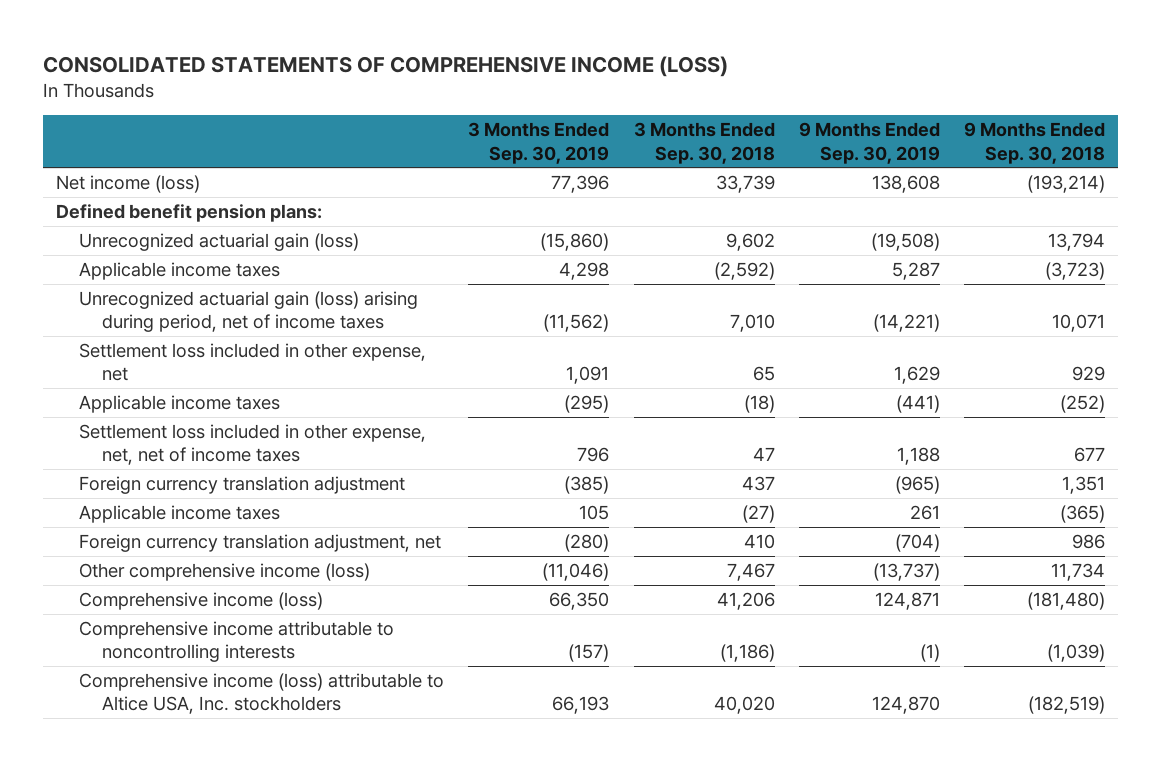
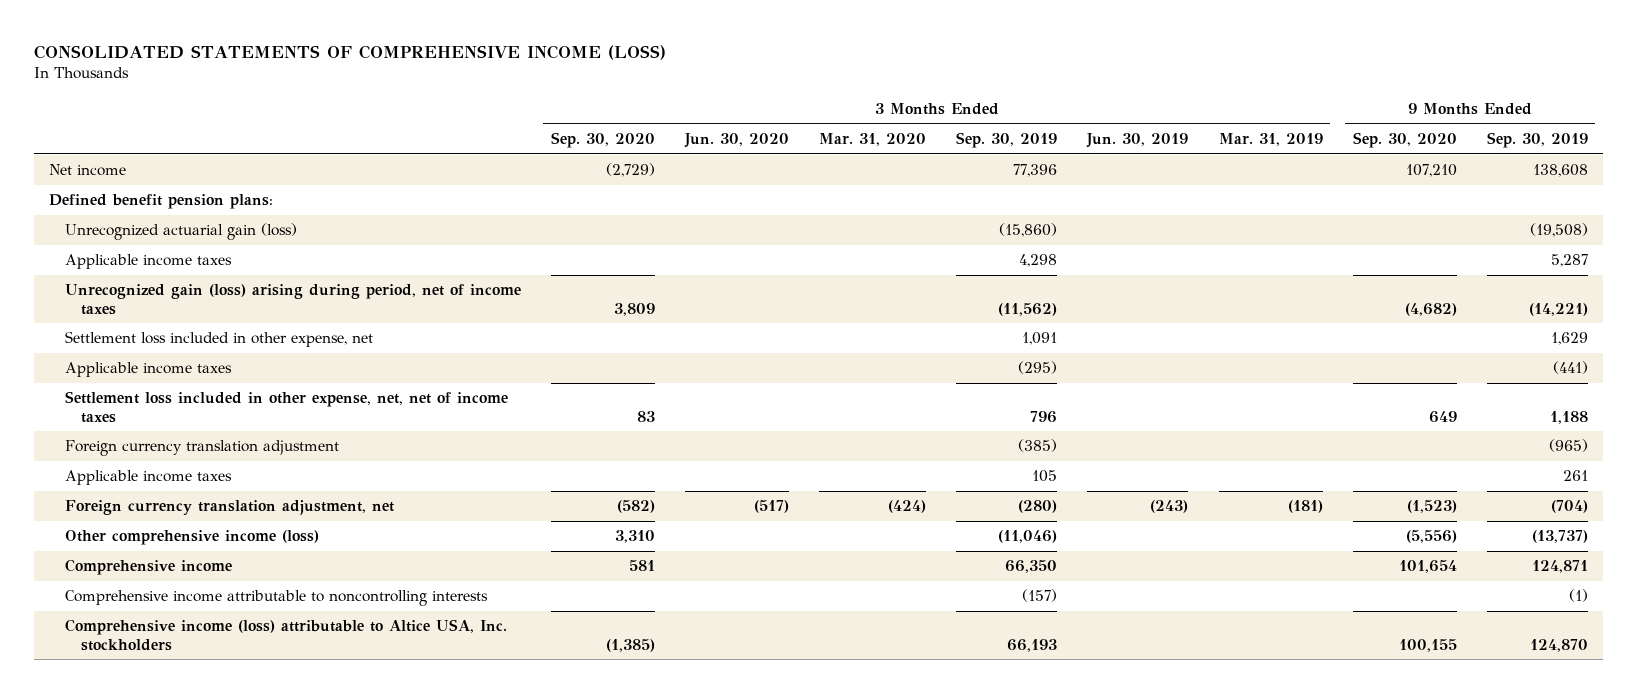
- | 3 Months Ended Sep. 30, 2019 | 3 Months Ended Sep. 30, 2018 | 9 Months Ended Sep. 30, 2019 | 9 Months Ended Sep. 30, 2018
+ | 3 Months Ended Sep. 30, 2020 | 3 Months Ended Jun. 30, 2020 | 3 Months Ended Mar. 31, 2020 | 3 Months Ended Sep. 30, 2019 | 3 Months Ended Jun. 30, 2019 | 3 Months Ended Mar. 31, 2019 | 9 Months Ended Sep. 30, 2020 | 9 Months Ended Sep. 30, 2019
- Net income (loss) | 77,396 | 33,739 | 138,608 | (193,214)
+ Net income | (2,729) | | | 77,396 | | | 107,210 | 138,608
- Unrecognized actuarial gain (loss) arising during period, net of income taxes | (11,562) | 7,010 | (14,221) | 10,071
+ Unrecognized gain (loss) arising during period, net of income taxes | 3,809 | | | (11,562) | | | (4,682) | (14,221)
- Comprehensive income (loss) | 66,350 | 41,206 | 124,871 | (181,480)
+ Comprehensive income | 581 | | | 66,350 | | | 101,654 | 124,871

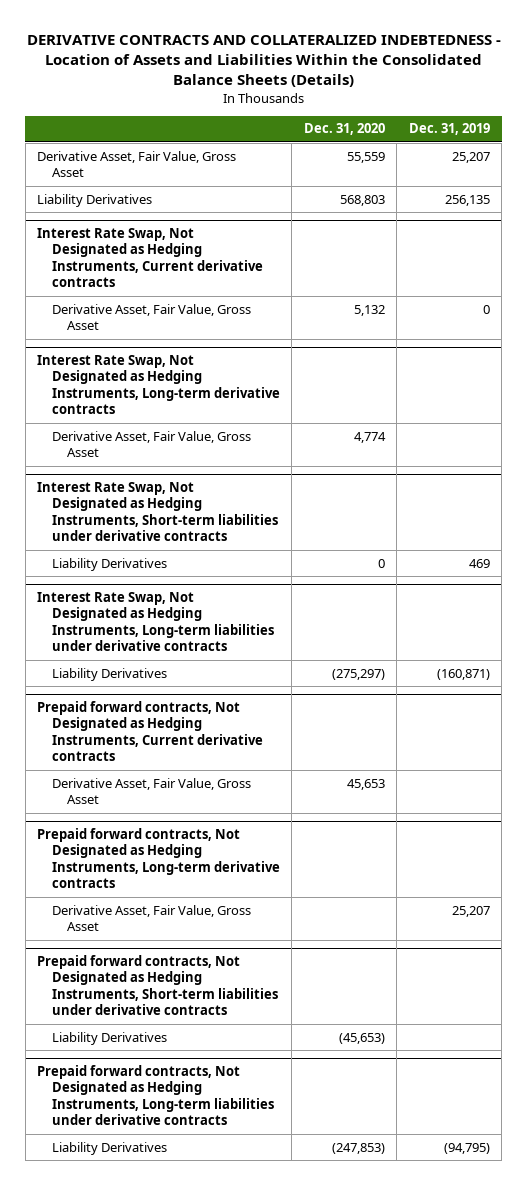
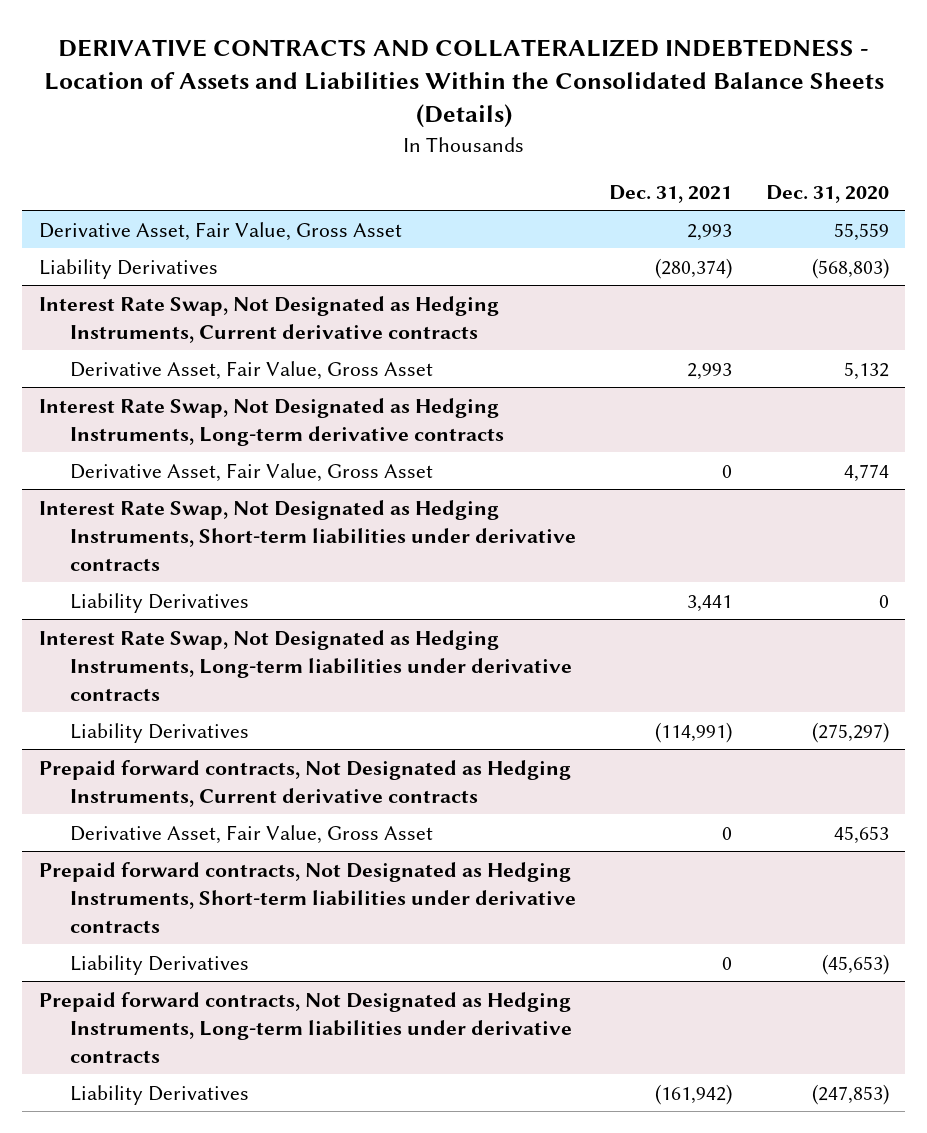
- | Dec. 31, 2020 | Dec. 31, 2019
+ | Dec. 31, 2021 | Dec. 31, 2020
- Liability Derivatives | 568,803 | 256,135
+ Liability Derivatives | (280,374) | (568,803)
- Prepaid forward contracts, Not Designated as Hedging Instruments, Long-term derivative contracts
- Derivative Asset, Fair Value, Gross Asset | | 25,207

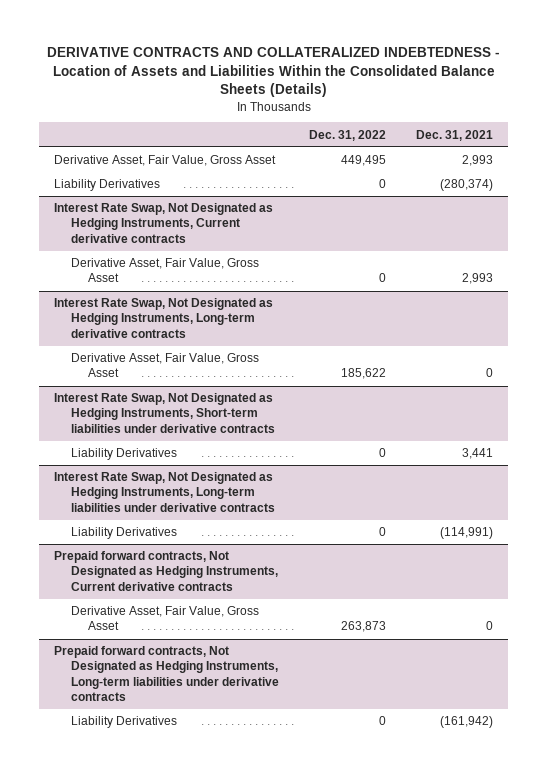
- | Dec. 31, 2021 | Dec. 31, 2020
+ | Dec. 31, 2022 | Dec. 31, 2021
- Prepaid forward contracts, Not Designated as Hedging Instruments, Short-term liabilities under derivative contracts
- Liability Derivatives | 0 | (45,653)

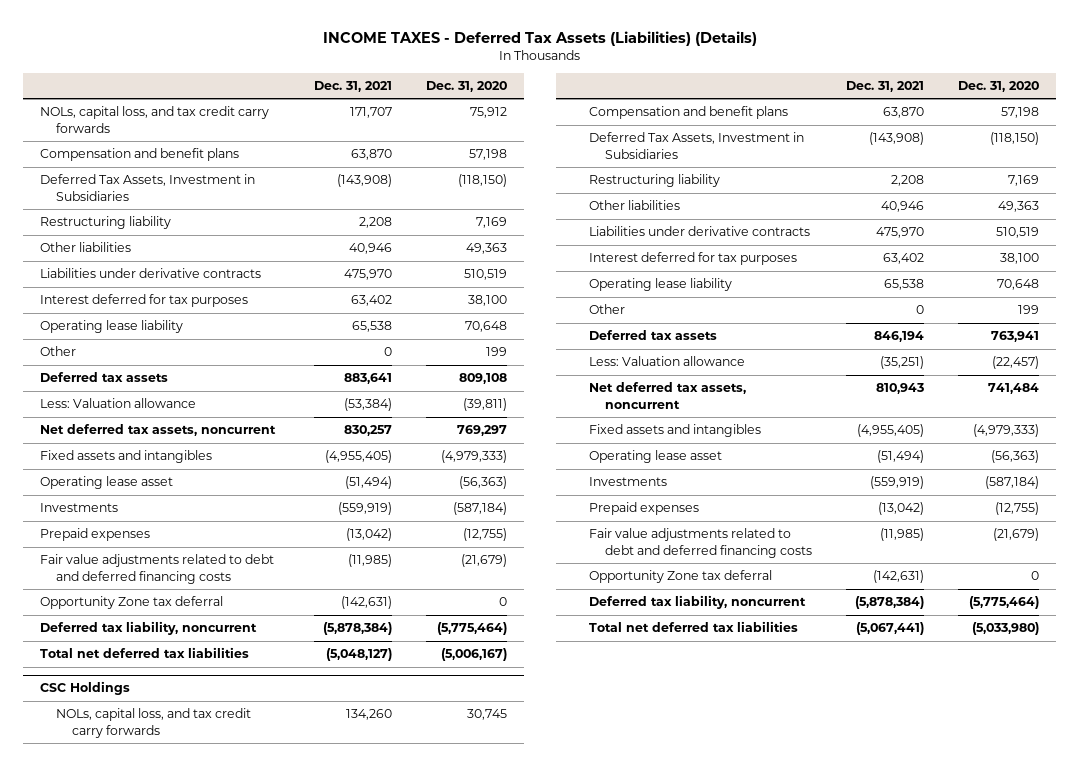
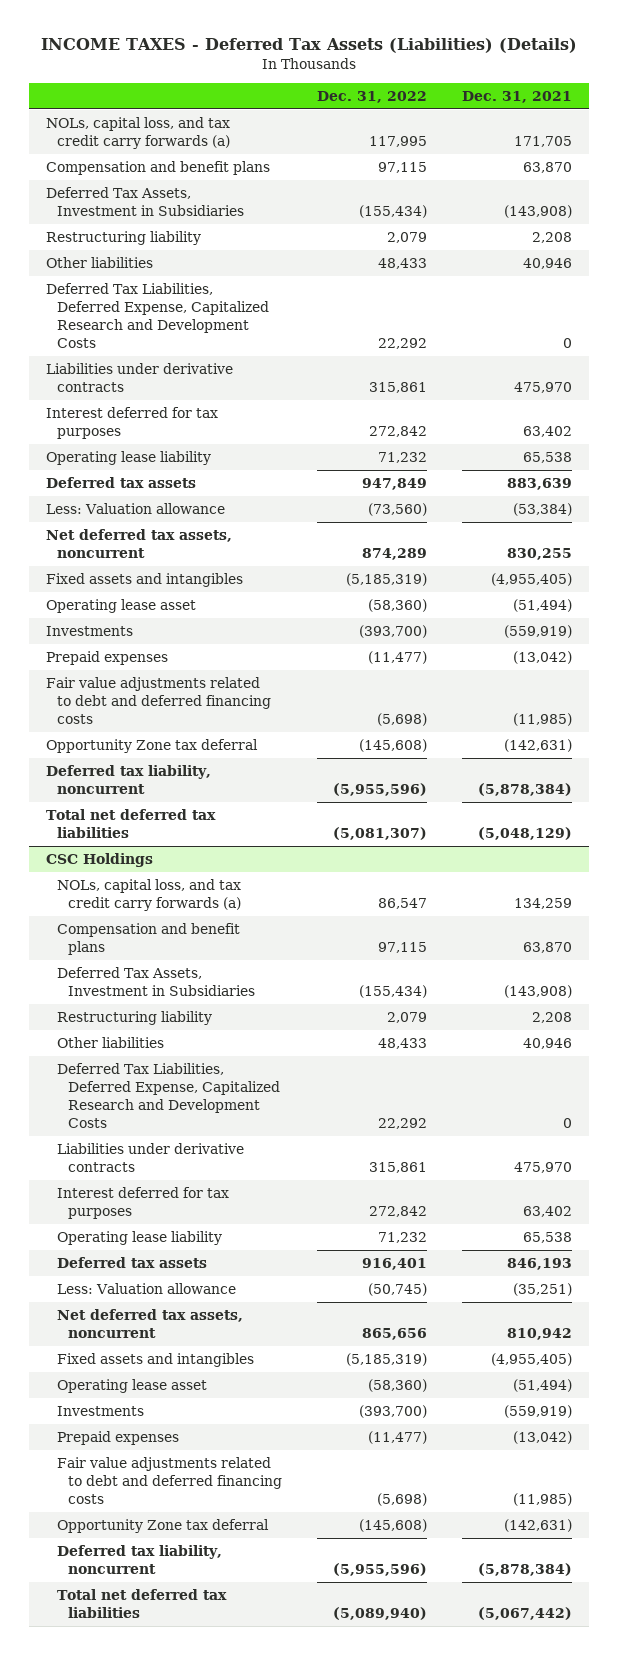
- | Dec. 31, 2021 | Dec. 31, 2020
+ | Dec. 31, 2022 | Dec. 31, 2021
- NOLs, capital loss, and tax credit carry forwards | 171,707 | 75,912
+ NOLs, capital loss, and tax credit carry forwards (a) | 117,995 | 171,705
+ Deferred Tax Liabilities, Deferred Expense, Capitalized Research and Development Costs | 22,292 | 0
- Other | 0 | 199
- Deferred tax assets | 883,641 | 809,108
+ Deferred tax assets | 947,849 | 883,639
- Net deferred tax assets, noncurrent | 830,257 | 769,297
+ Net deferred tax assets, noncurrent | 874,289 | 830,255
- Total net deferred tax liabilities | (5,048,127) | (5,006,167)
+ Total net deferred tax liabilities | (5,081,307) | (5,048,129)
@ CSC Holdings
- NOLs, capital loss, and tax credit carry forwards | 134,260 | 30,745
+ NOLs, capital loss, and tax credit carry forwards (a) | 86,547 | 134,259
+ Deferred Tax Liabilities, Deferred Expense, Capitalized Research and Development Costs | 22,292 | 0
- Other | 0 | 199
- Deferred tax assets | 846,194 | 763,941
+ Deferred tax assets | 916,401 | 846,193
- Net deferred tax assets, noncurrent | 810,943 | 741,484
+ Net deferred tax assets, noncurrent | 865,656 | 810,942
- Total net deferred tax liabilities | (5,067,441) | (5,033,980)
+ Total net deferred tax liabilities | (5,089,940) | (5,067,442)

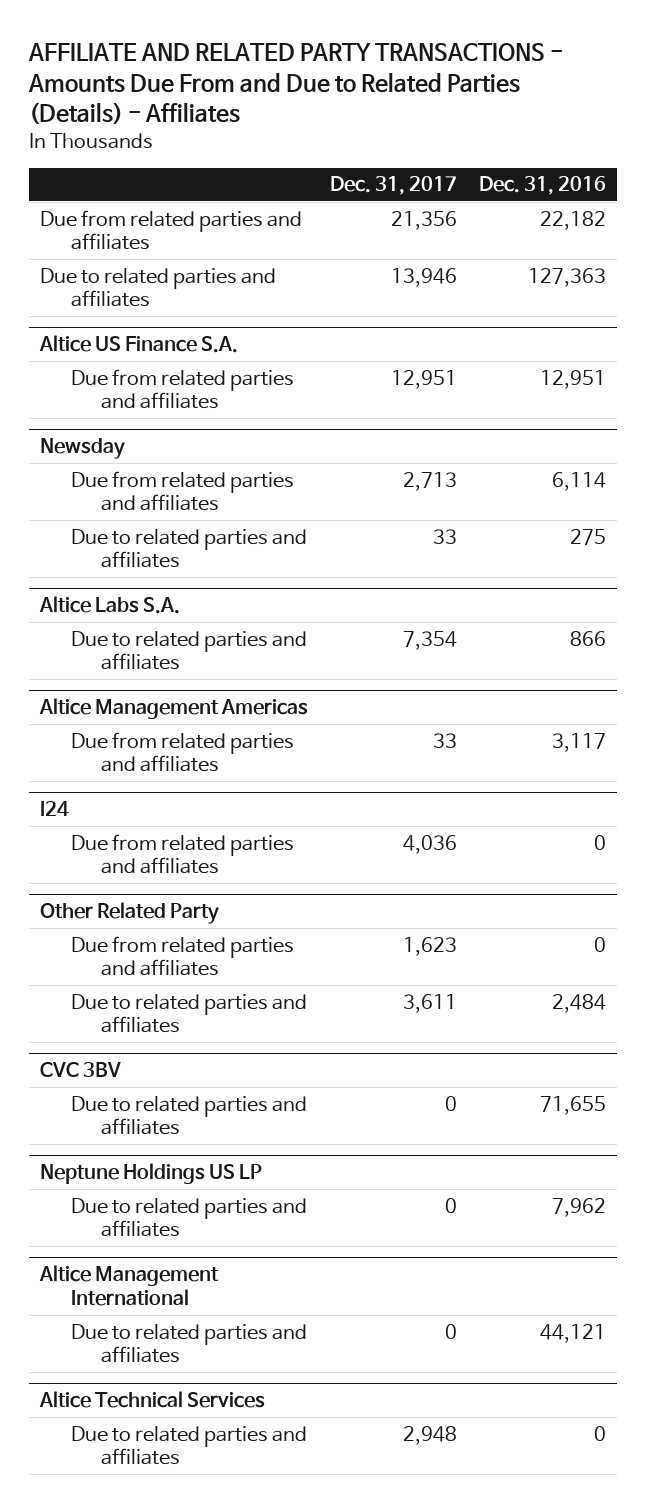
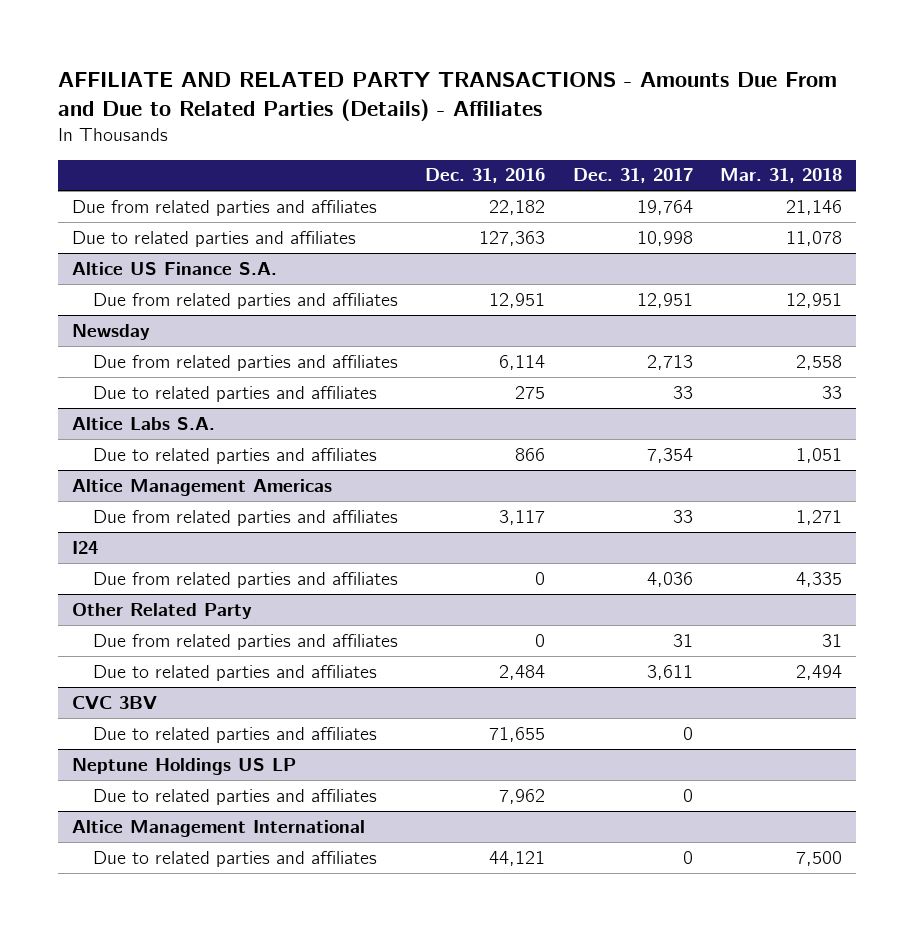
- | Dec. 31, 2017 | Dec. 31, 2016
+ | Dec. 31, 2016 | Dec. 31, 2017 | Mar. 31, 2018
- Due from related parties and affiliates | 21,356 | 22,182
- Due to related parties and affiliates | 13,946 | 127,363
+ Due from related parties and affiliates | 22,182 | 19,764 | 21,146
+ Due to related parties and affiliates | 127,363 | 10,998 | 11,078
@ Other Related Party
- Due from related parties and affiliates | 1,623 | 0
+ Due from related parties and affiliates | 0 | 31 | 31
- Altice Technical Services
- Due to related parties and affiliates | 2,948 | 0

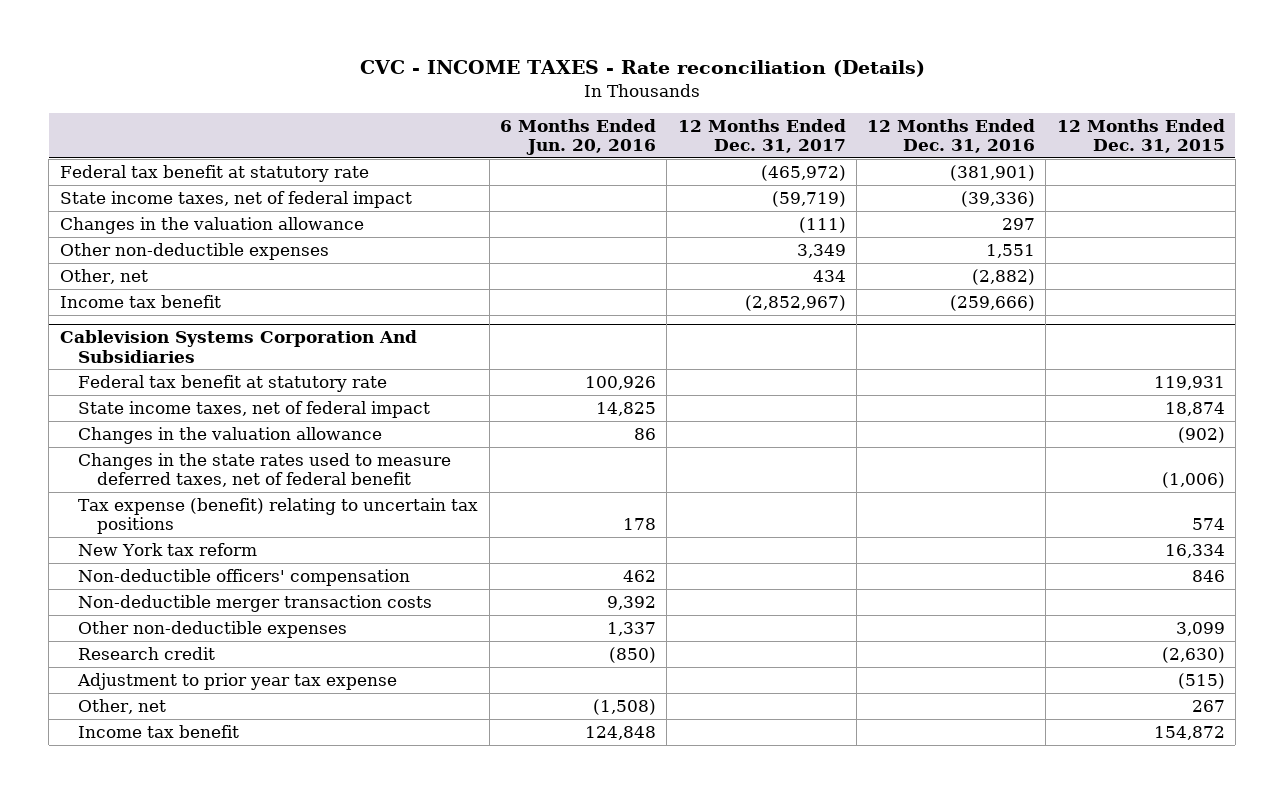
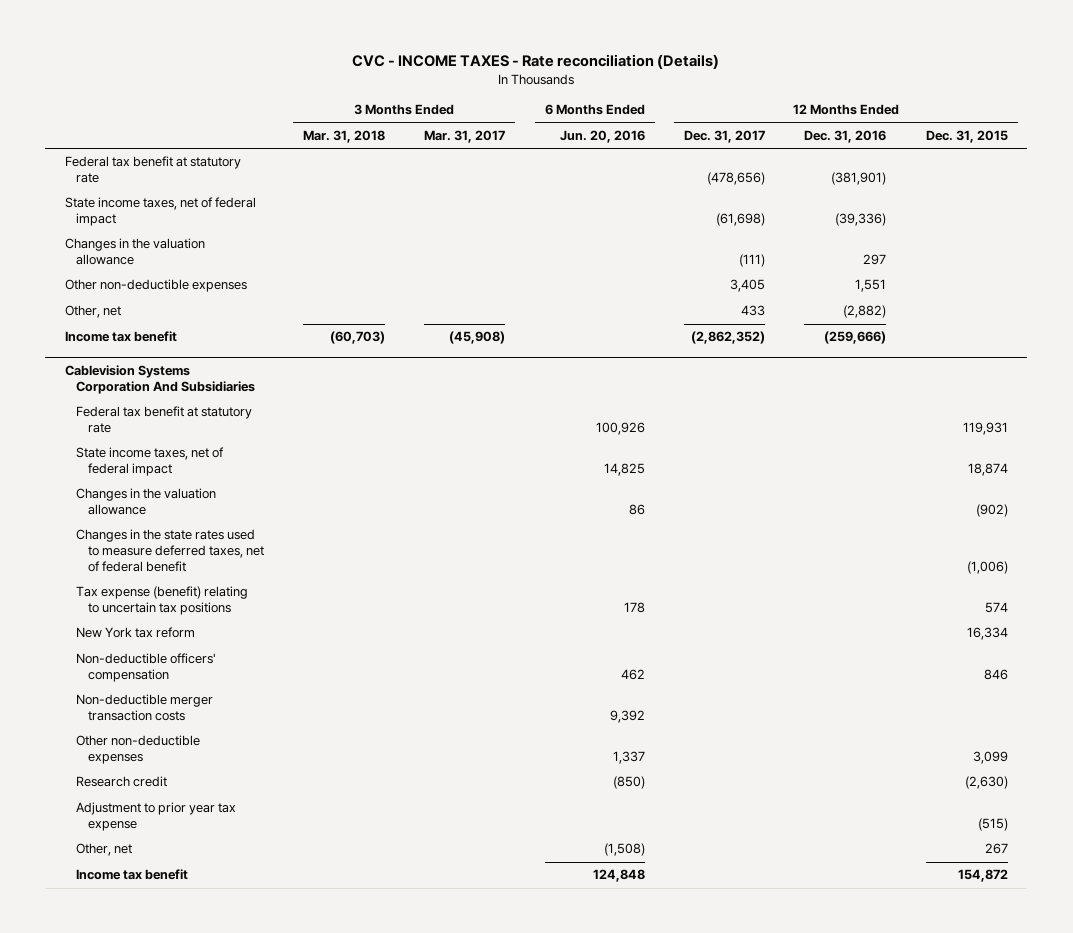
- | 6 Months Ended Jun. 20, 2016 | 12 Months Ended Dec. 31, 2017 | 12 Months Ended Dec. 31, 2016 | 12 Months Ended Dec. 31, 2015
+ | 3 Months Ended Mar. 31, 2018 | 3 Months Ended Mar. 31, 2017 | 6 Months Ended Jun. 20, 2016 | 12 Months Ended Dec. 31, 2017 | 12 Months Ended Dec. 31, 2016 | 12 Months Ended Dec. 31, 2015
- Federal tax benefit at statutory rate | | (465,972) | (381,901) |
- State income taxes, net of federal impact | | (59,719) | (39,336) |
+ Federal tax benefit at statutory rate | | | | (478,656) | (381,901) |
+ State income taxes, net of federal impact | | | | (61,698) | (39,336) |
- Other non-deductible expenses | | 3,349 | 1,551 |
- Other, net | | 434 | (2,882) |
- Income tax benefit | | (2,852,967) | (259,666) |
+ Other non-deductible expenses | | | | 3,405 | 1,551 |
+ Other, net | | | | 433 | (2,882) |
+ Income tax benefit | (60,703) | (45,908) | | (2,862,352) | (259,666) |

